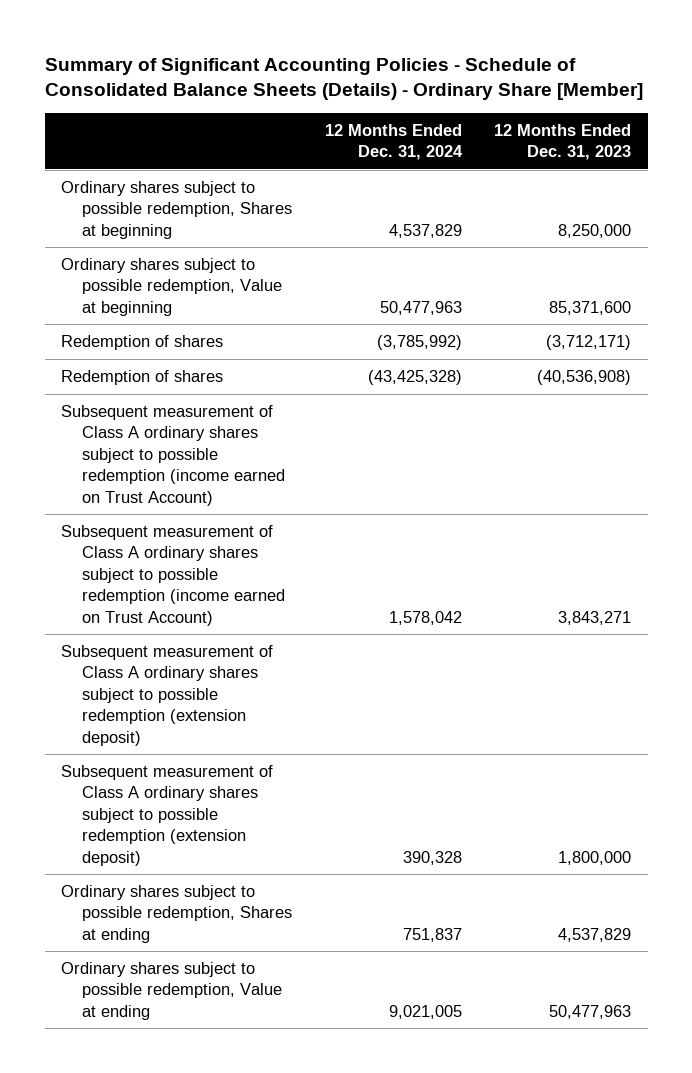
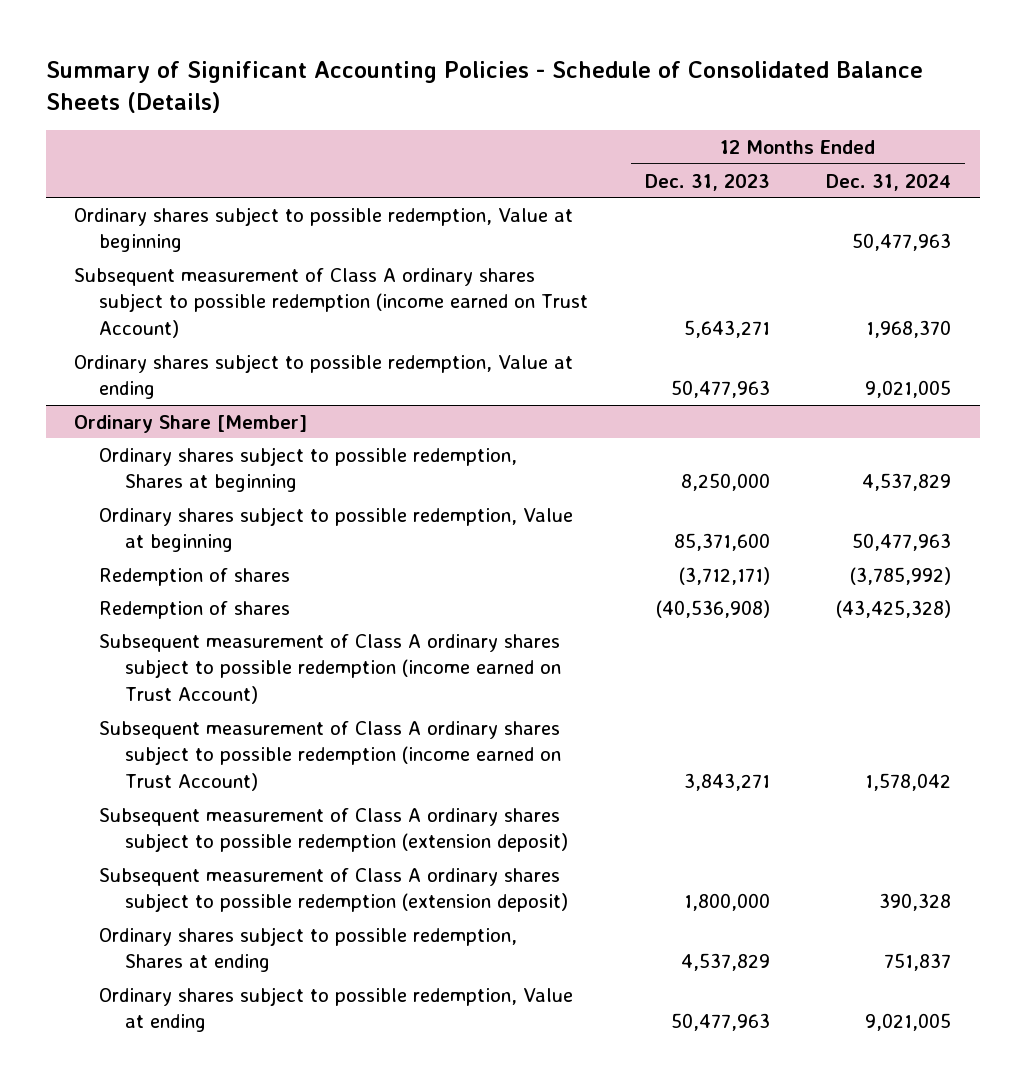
- Summary of Significant Accounting Policies - Schedule of Consolidated Balance Sheets (Details) - Ordinary Share [Member]
+ Summary of Significant Accounting Policies - Schedule of Consolidated Balance Sheets (Details)
- | 12 Months Ended Dec. 31, 2024 | 12 Months Ended Dec. 31, 2023
+ | 12 Months Ended Dec. 31, 2023 | 12 Months Ended Dec. 31, 2024
+ Ordinary shares subject to possible redemption, Value at beginning | | 50,477,963
+ Subsequent measurement of Class A ordinary shares subject to possible redemption (income earned on Trust Account) | 5,643,271 | 1,968,370
+ Ordinary shares subject to possible redemption, Value at ending | 50,477,963 | 9,021,005
+ Ordinary Share [Member]

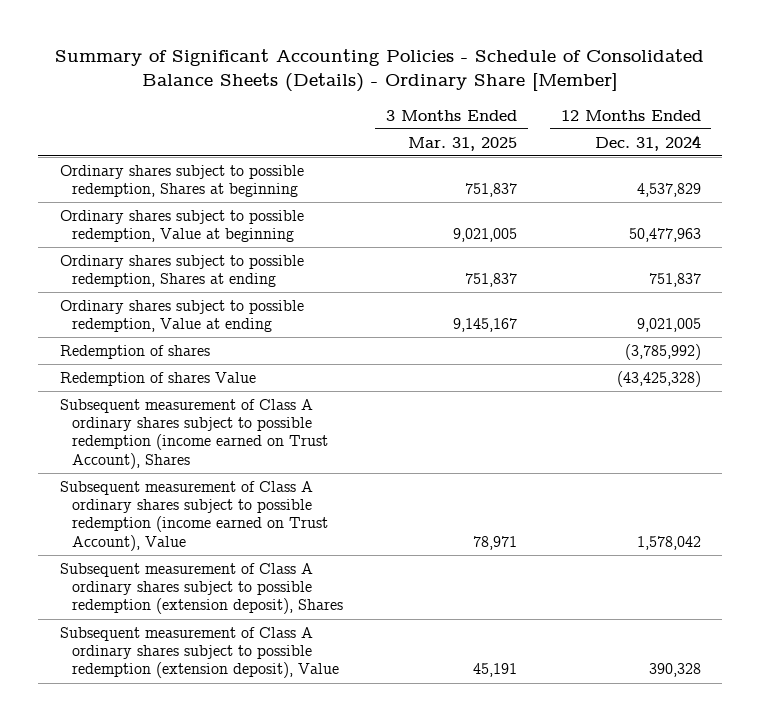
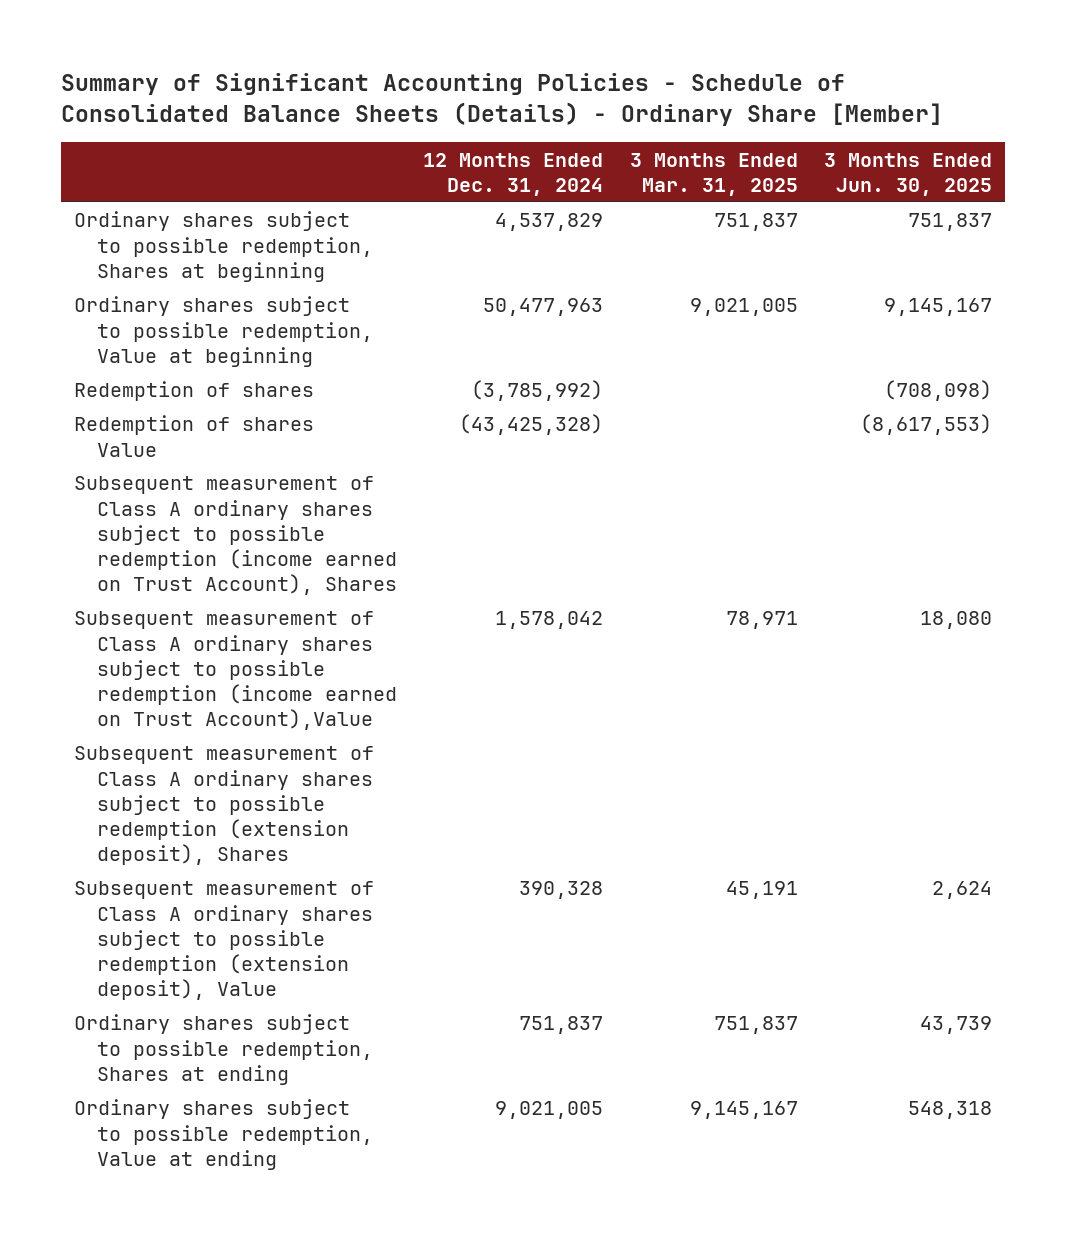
- | 3 Months Ended Mar. 31, 2025 | 12 Months Ended Dec. 31, 2024
+ | 12 Months Ended Dec. 31, 2024 | 3 Months Ended Mar. 31, 2025 | 3 Months Ended Jun. 30, 2025
- Subsequent measurement of Class A ordinary shares subject to possible redemption (income earned on Trust Account), Value | 78,971 | 1,578,042
+ Subsequent measurement of Class A ordinary shares subject to possible redemption (income earned on Trust Account),Value | 1,578,042 | 78,971 | 18,080
moved down: Ordinary shares subject to possible redemption, Shares at ending | 751,837 | 751,837 | 43,739
moved down: Ordinary shares subject to possible redemption, Value at ending | 9,021,005 | 9,145,167 | 548,318

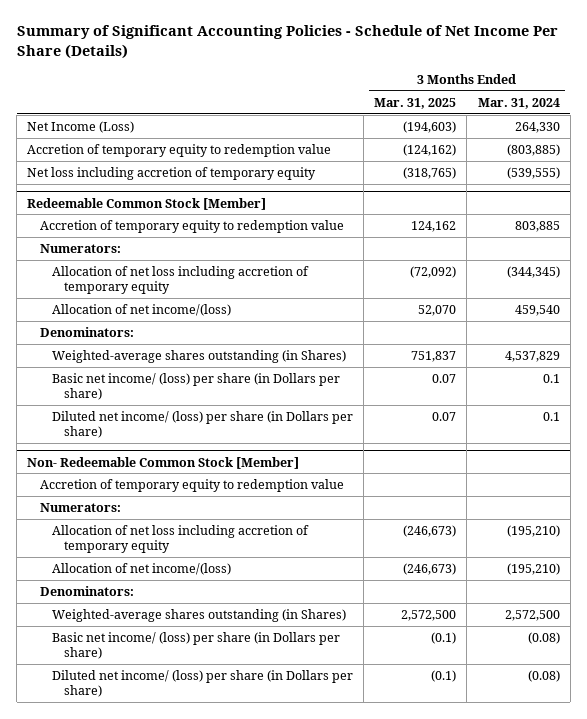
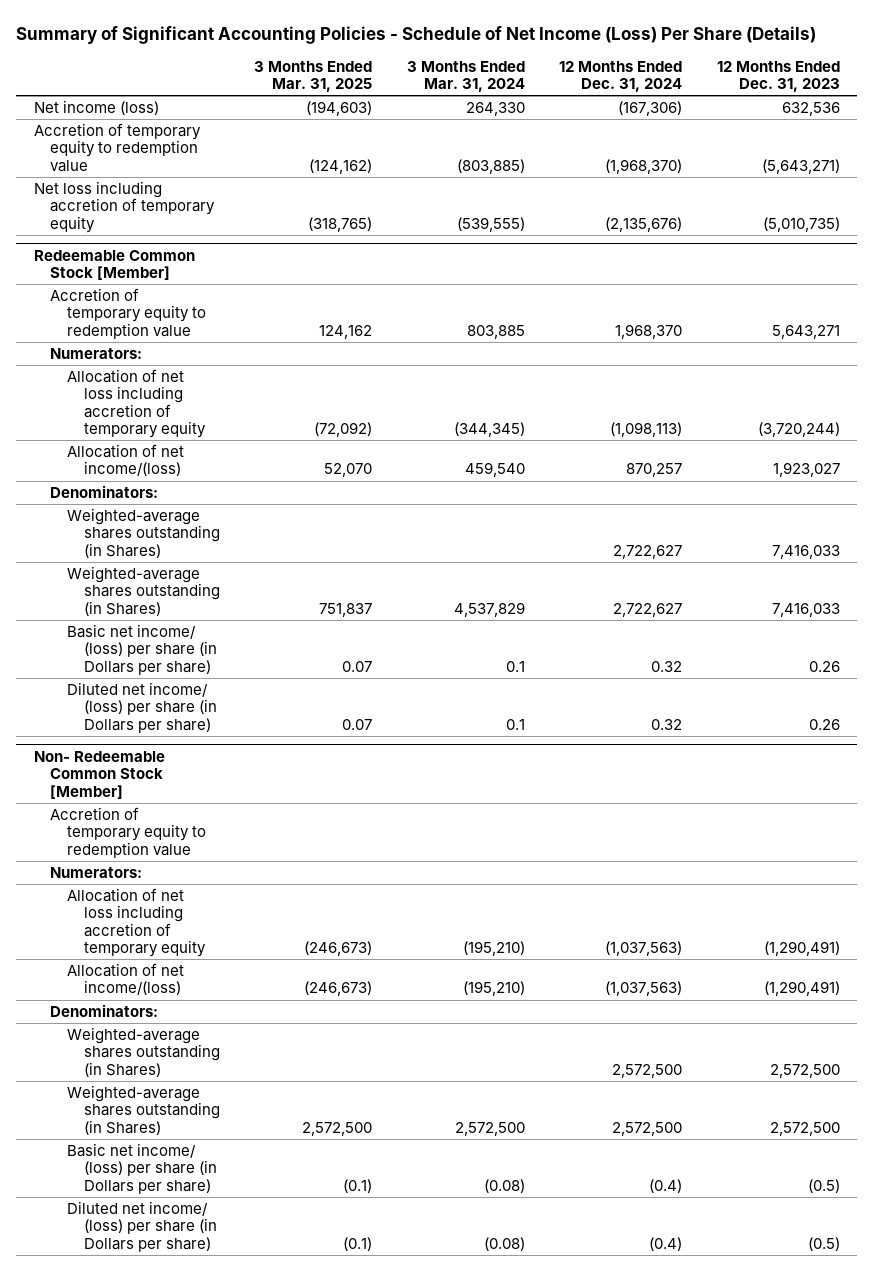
- Summary of Significant Accounting Policies - Schedule of Net Income Per Share (Details)
+ Summary of Significant Accounting Policies - Schedule of Net Income (Loss) Per Share (Details)
- | 3 Months Ended Mar. 31, 2025 | 3 Months Ended Mar. 31, 2024
+ | 3 Months Ended Mar. 31, 2025 | 3 Months Ended Mar. 31, 2024 | 12 Months Ended Dec. 31, 2024 | 12 Months Ended Dec. 31, 2023
- Net Income (Loss) | (194,603) | 264,330
+ Net income (loss) | (194,603) | 264,330 | (167,306) | 632,536
@ Redeemable Common Stock [Member]
+ Weighted-average shares outstanding (in Shares) | | | 2,722,627 | 7,416,033
@ Non- Redeemable Common Stock [Member]
+ Weighted-average shares outstanding (in Shares) | | | 2,572,500 | 2,572,500

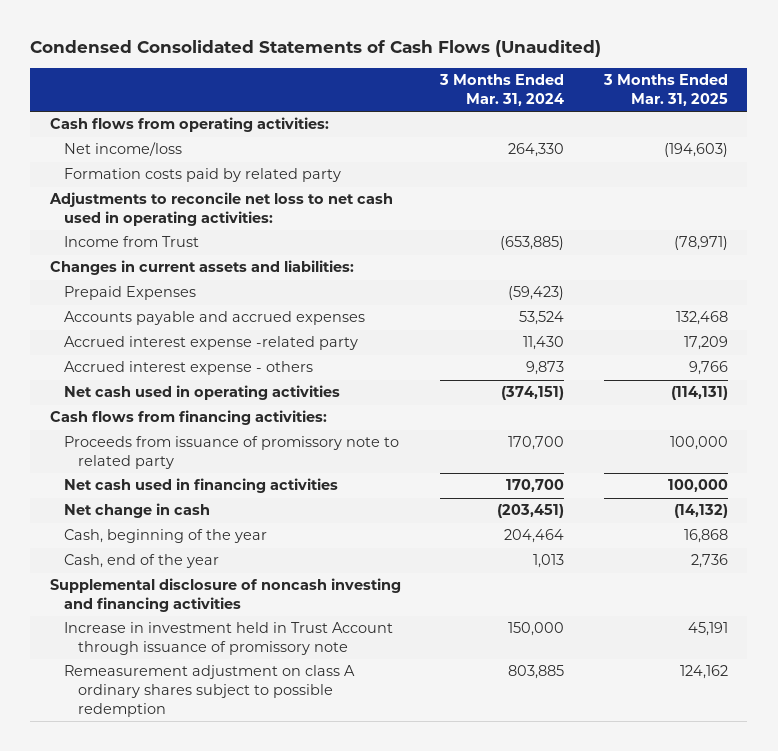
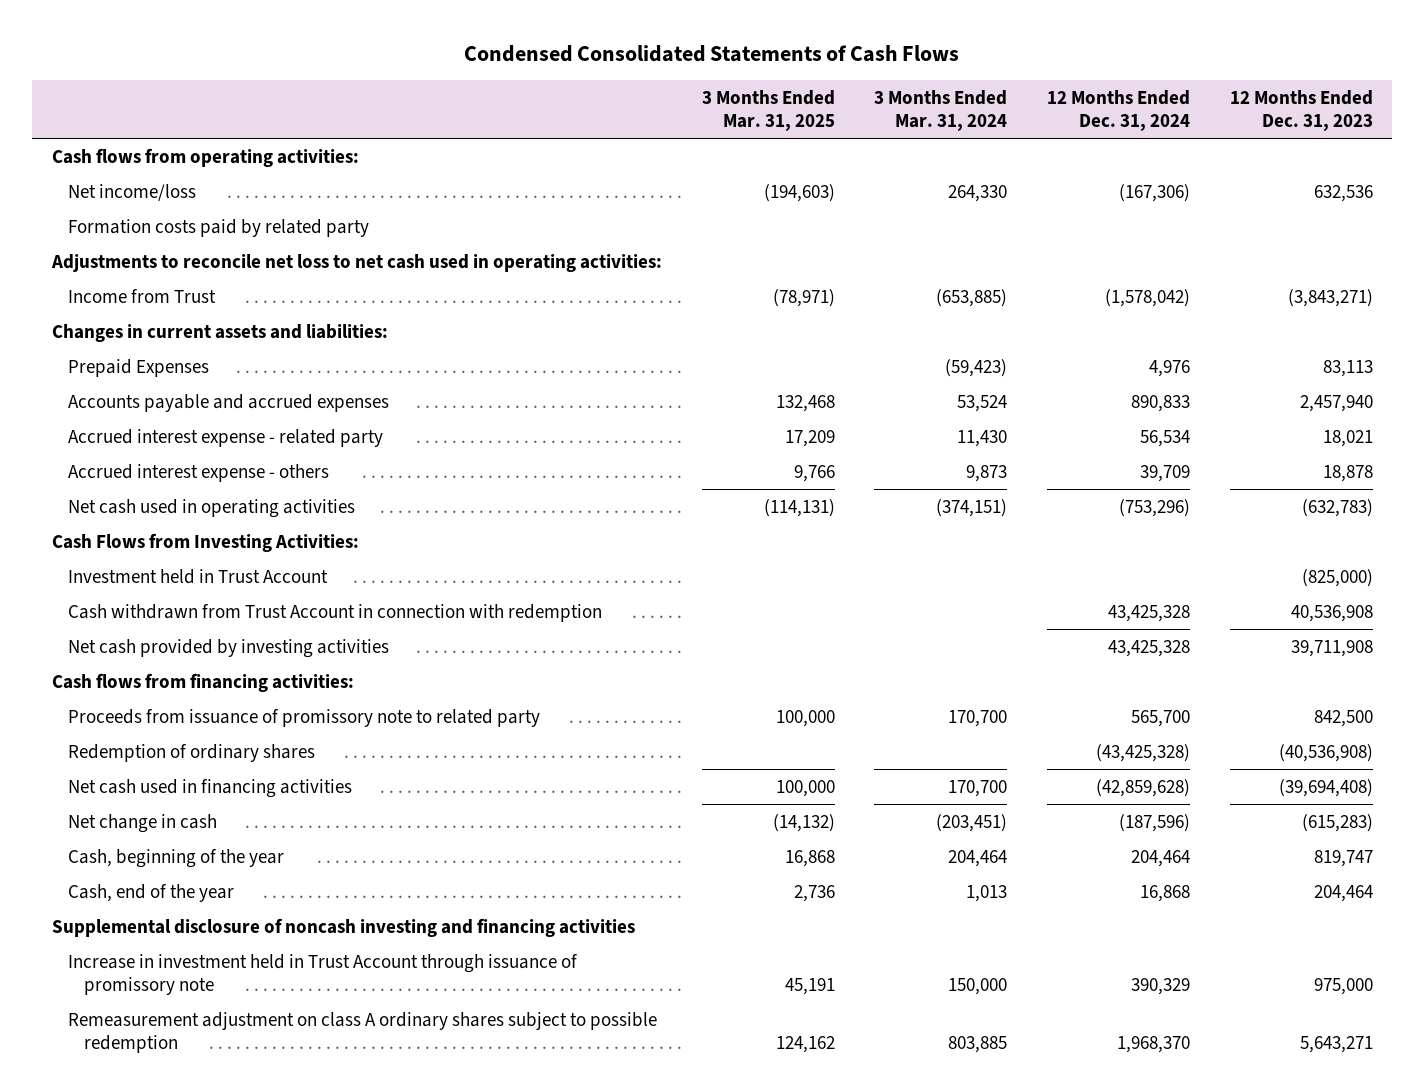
- Condensed Consolidated Statements of Cash Flows (Unaudited)
+ Condensed Consolidated Statements of Cash Flows
- | 3 Months Ended Mar. 31, 2024 | 3 Months Ended Mar. 31, 2025
+ | 3 Months Ended Mar. 31, 2025 | 3 Months Ended Mar. 31, 2024 | 12 Months Ended Dec. 31, 2024 | 12 Months Ended Dec. 31, 2023
- Accrued interest expense -related party | 11,430 | 17,209
+ Accrued interest expense - related party | 17,209 | 11,430 | 56,534 | 18,021
+ Cash Flows from Investing Activities:
+ Investment held in Trust Account | | | | (825,000)
+ Cash withdrawn from Trust Account in connection with redemption | | | 43,425,328 | 40,536,908
+ Net cash provided by investing activities | | | 43,425,328 | 39,711,908
+ Redemption of ordinary shares | | | (43,425,328) | (40,536,908)

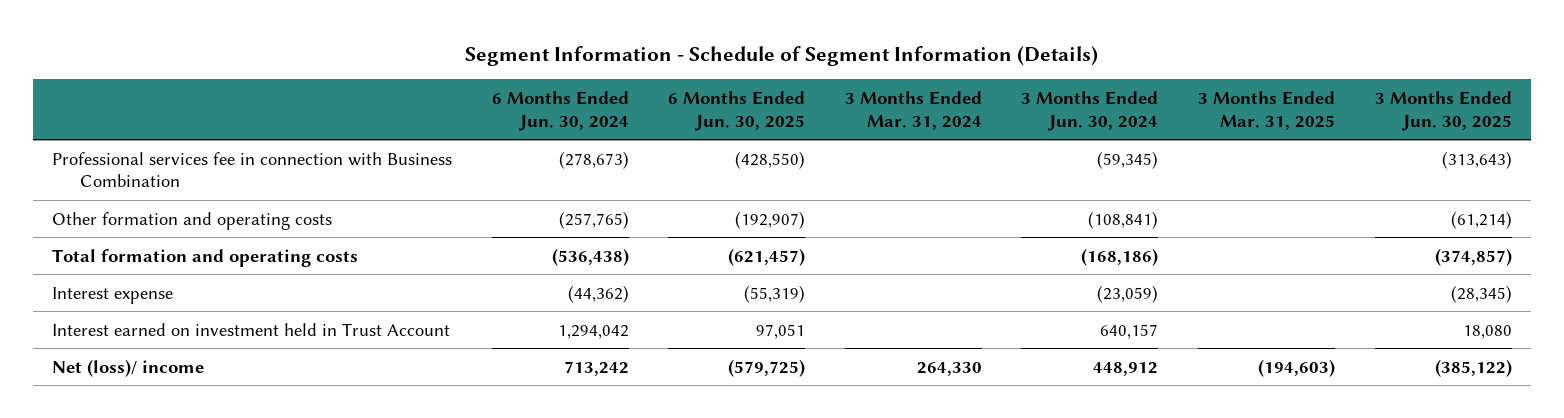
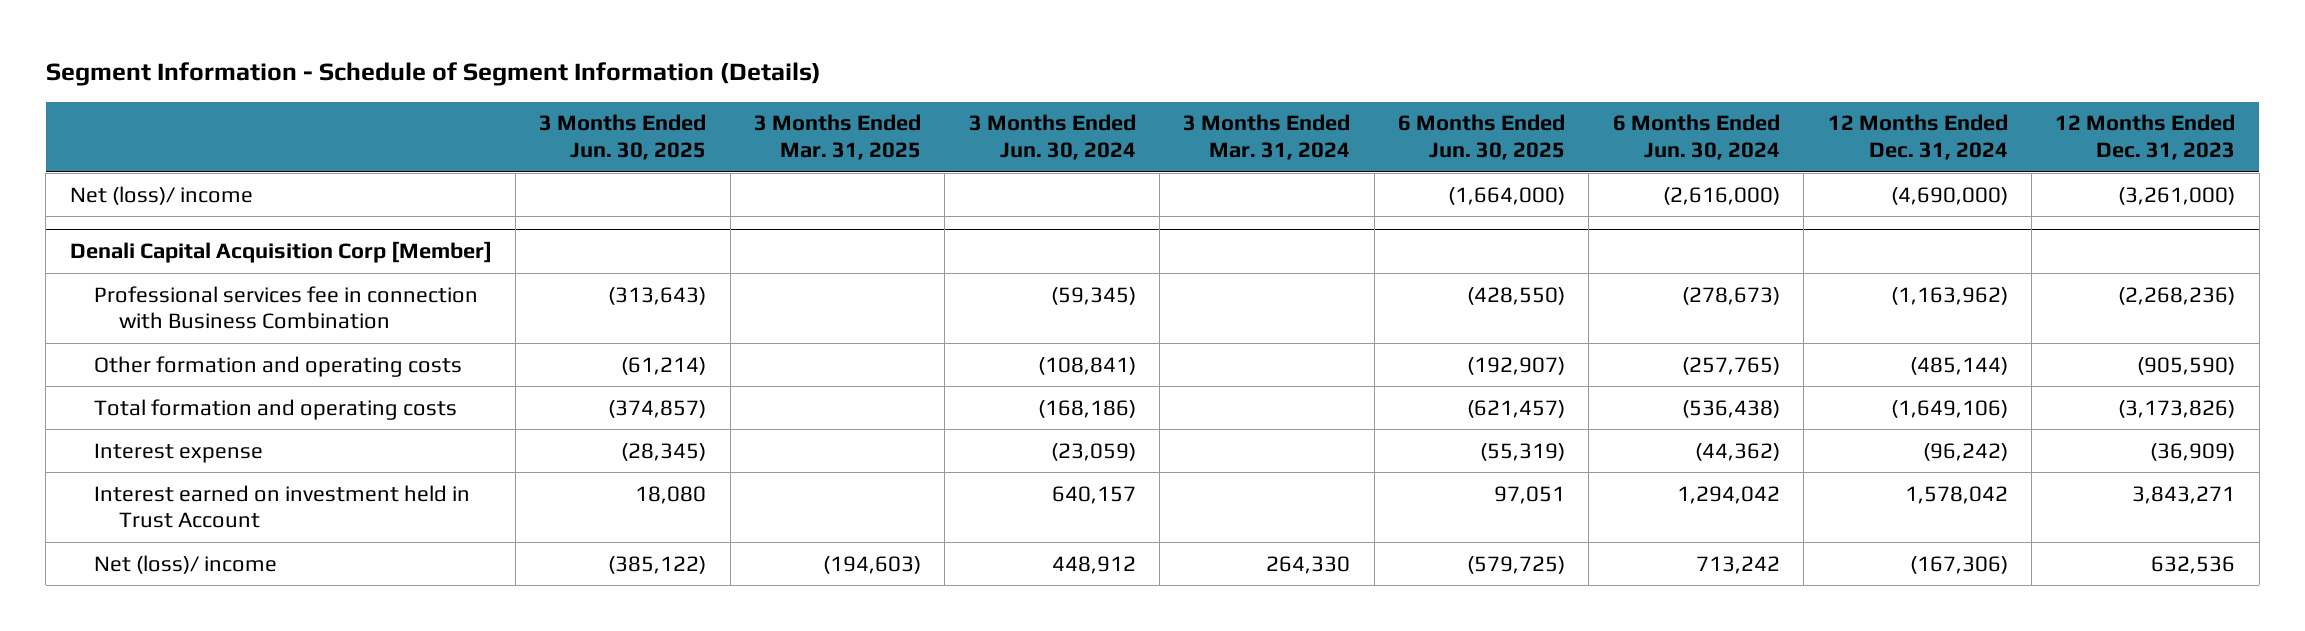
- | 6 Months Ended Jun. 30, 2024 | 6 Months Ended Jun. 30, 2025 | 3 Months Ended Mar. 31, 2024 | 3 Months Ended Jun. 30, 2024 | 3 Months Ended Mar. 31, 2025 | 3 Months Ended Jun. 30, 2025
+ | 3 Months Ended Jun. 30, 2025 | 3 Months Ended Mar. 31, 2025 | 3 Months Ended Jun. 30, 2024 | 3 Months Ended Mar. 31, 2024 | 6 Months Ended Jun. 30, 2025 | 6 Months Ended Jun. 30, 2024 | 12 Months Ended Dec. 31, 2024 | 12 Months Ended Dec. 31, 2023
+ Net (loss)/ income | | | | | (1,664,000) | (2,616,000) | (4,690,000) | (3,261,000)
+ Denali Capital Acquisition Corp [Member]

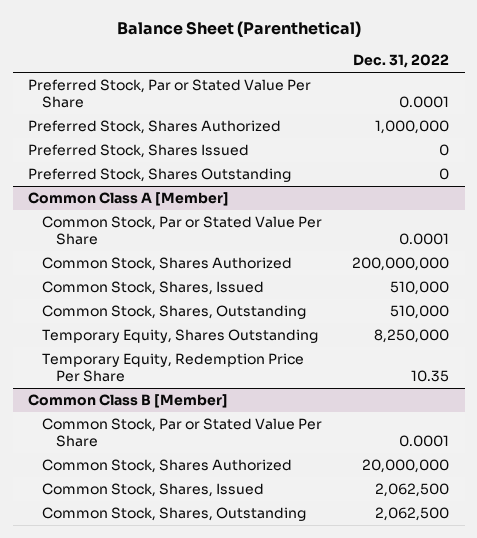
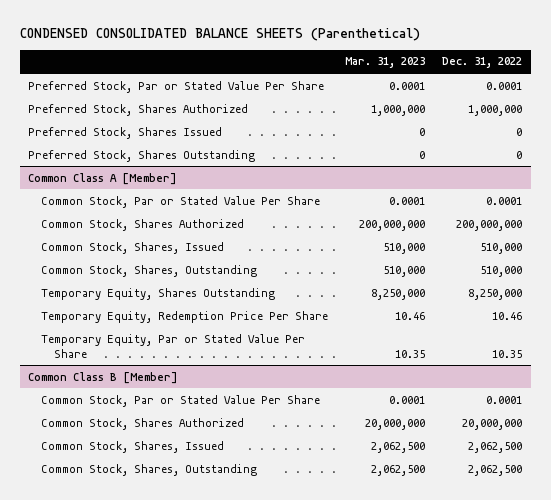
- Balance Sheet (Parenthetical)
+ CONDENSED CONSOLIDATED BALANCE SHEETS (Parenthetical)
- | Dec. 31, 2022
+ | Mar. 31, 2023 | Dec. 31, 2022
@ Common Class A [Member]
- Temporary Equity, Redemption Price Per Share | 10.35
+ Temporary Equity, Redemption Price Per Share | 10.46 | 10.46
+ Temporary Equity, Par or Stated Value Per Share | 10.35 | 10.35

